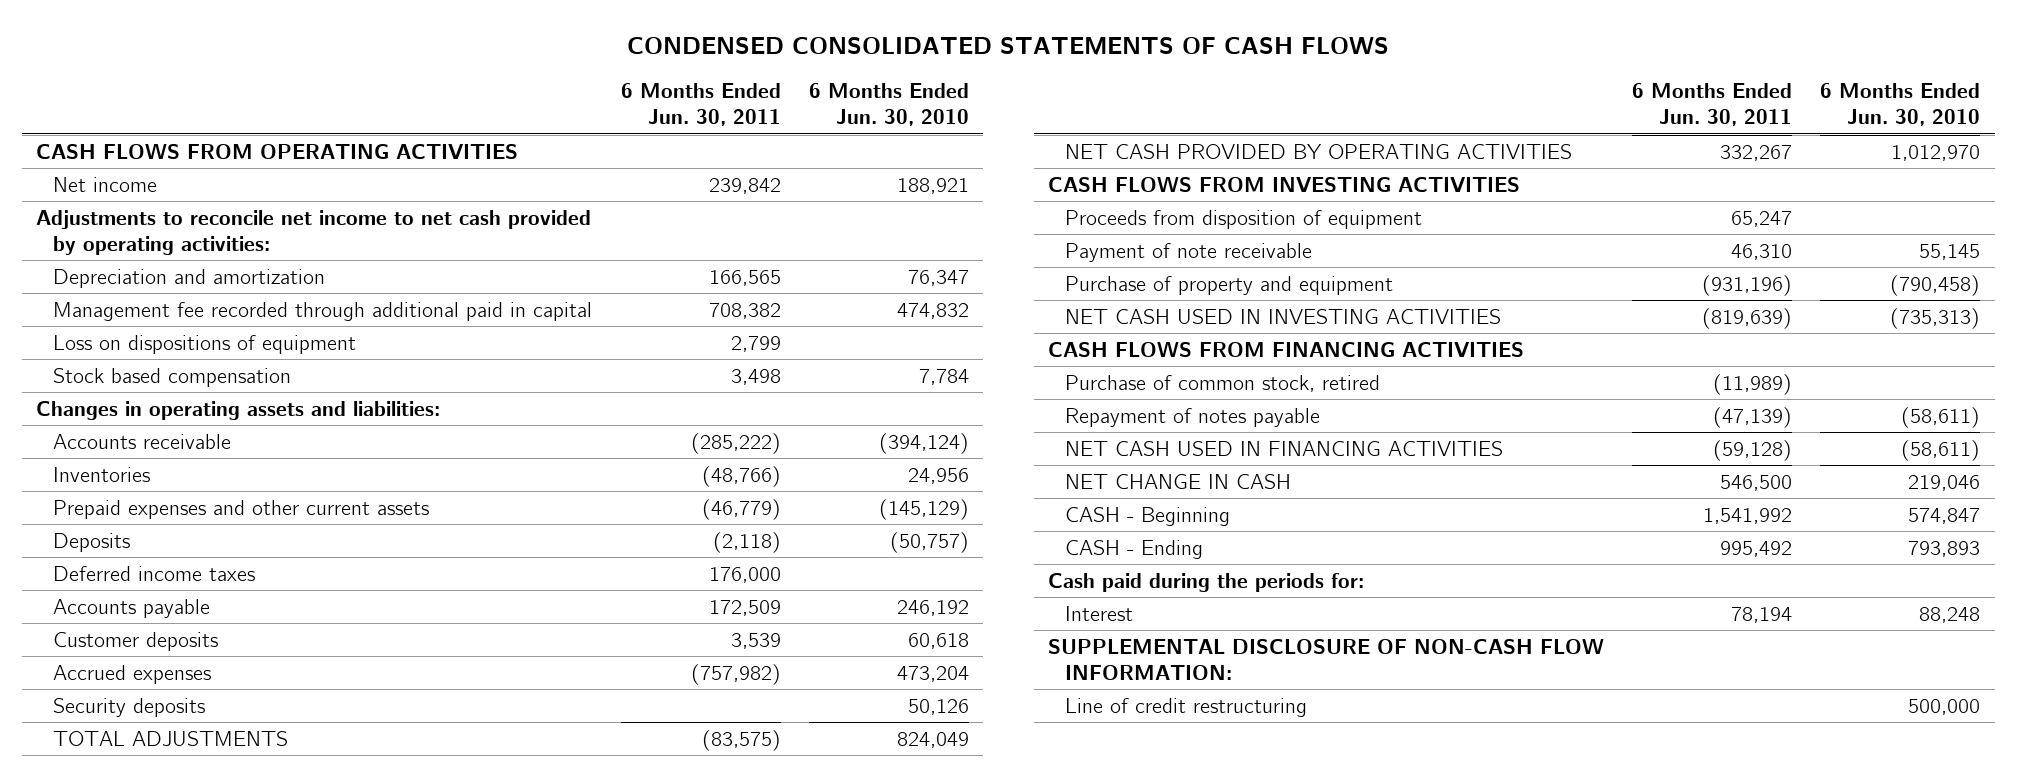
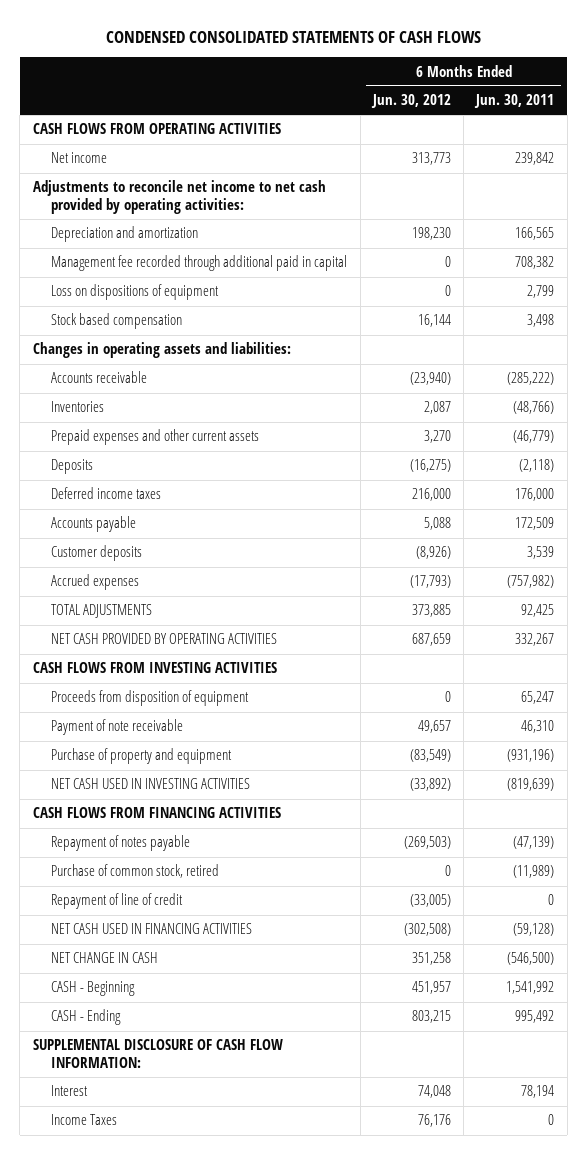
- | 6 Months Ended Jun. 30, 2011 | 6 Months Ended Jun. 30, 2010
+ | 6 Months Ended Jun. 30, 2012 | 6 Months Ended Jun. 30, 2011
- Security deposits | | 50,126
- TOTAL ADJUSTMENTS | (83,575) | 824,049
+ TOTAL ADJUSTMENTS | 373,885 | 92,425
moved down: Purchase of common stock, retired | 0 | (11,989)
+ Repayment of line of credit | (33,005) | 0
- NET CHANGE IN CASH | 546,500 | 219,046
+ NET CHANGE IN CASH | 351,258 | (546,500)
- Cash paid during the periods for:
+ SUPPLEMENTAL DISCLOSURE OF CASH FLOW INFORMATION:
- SUPPLEMENTAL DISCLOSURE OF NON-CASH FLOW INFORMATION:
- Line of credit restructuring | | 500,000
+ Income Taxes | 76,176 | 0

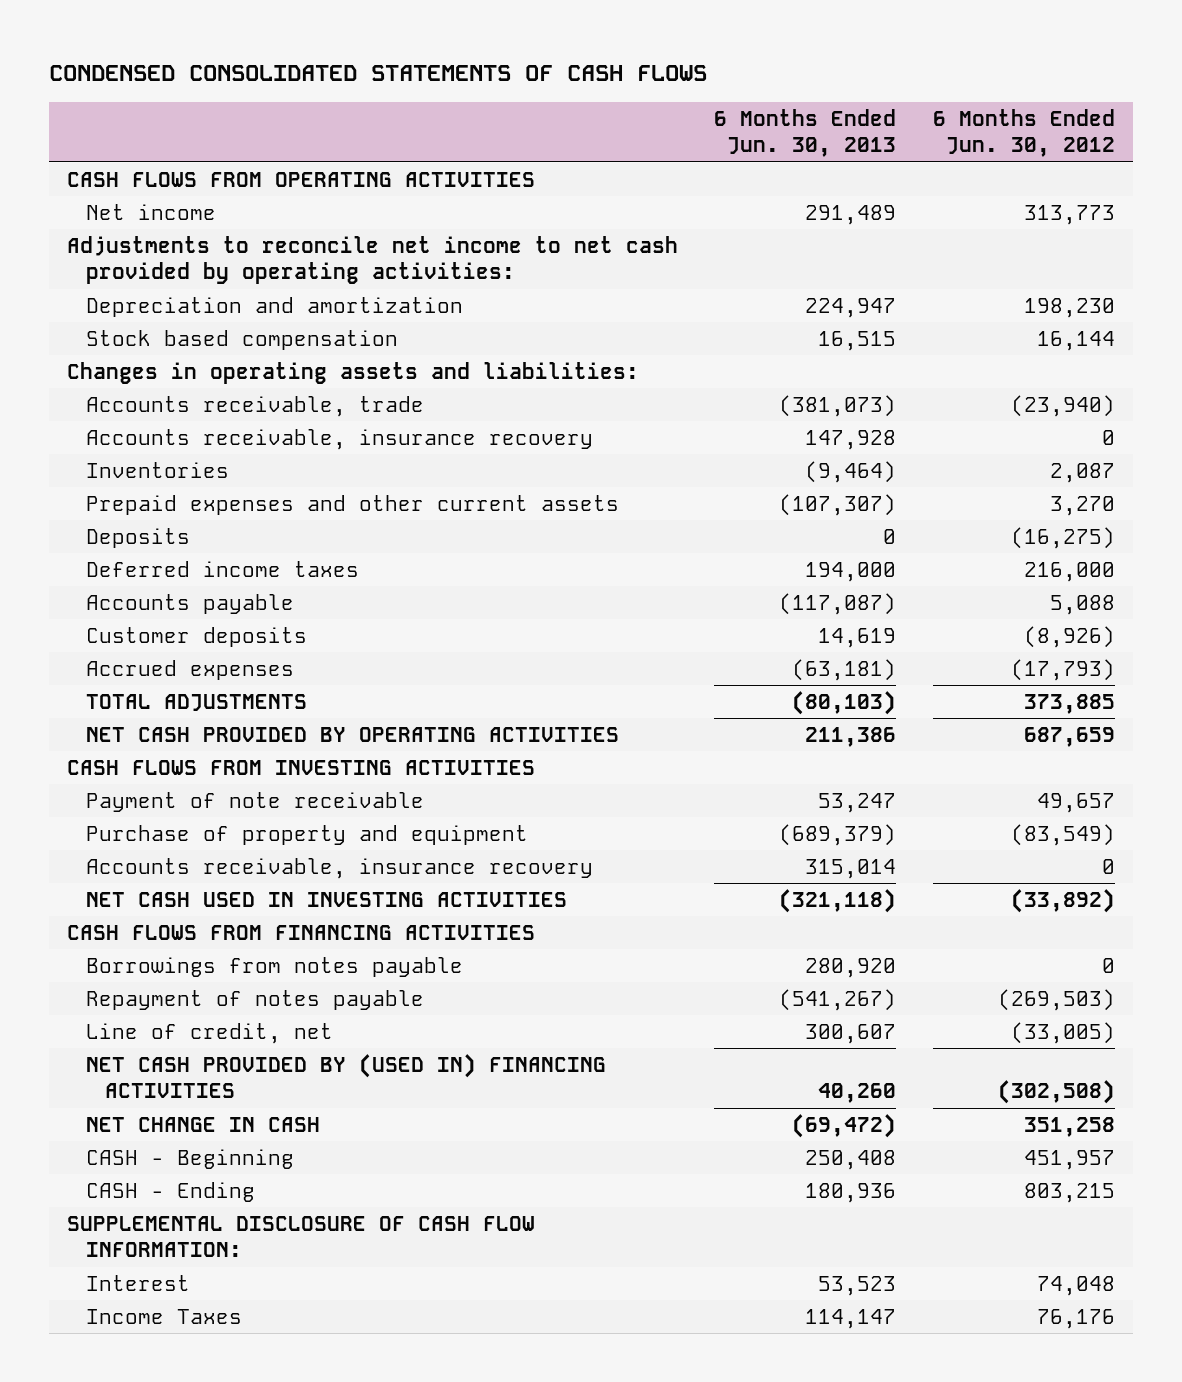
- | 6 Months Ended Jun. 30, 2012 | 6 Months Ended Jun. 30, 2011
+ | 6 Months Ended Jun. 30, 2013 | 6 Months Ended Jun. 30, 2012
- Management fee recorded through additional paid in capital | 0 | 708,382
- Loss on dispositions of equipment | 0 | 2,799
- Accounts receivable | (23,940) | (285,222)
+ Accounts receivable, trade | (381,073) | (23,940)
+ Accounts receivable, insurance recovery | 147,928 | 0
- Proceeds from disposition of equipment | 0 | 65,247
+ Accounts receivable, insurance recovery | 315,014 | 0
+ Borrowings from notes payable | 280,920 | 0
- Purchase of common stock, retired | 0 | (11,989)
- Repayment of line of credit | (33,005) | 0
- NET CASH USED IN FINANCING ACTIVITIES | (302,508) | (59,128)
+ Line of credit, net | 300,607 | (33,005)
+ NET CASH PROVIDED BY (USED IN) FINANCING ACTIVITIES | 40,260 | (302,508)

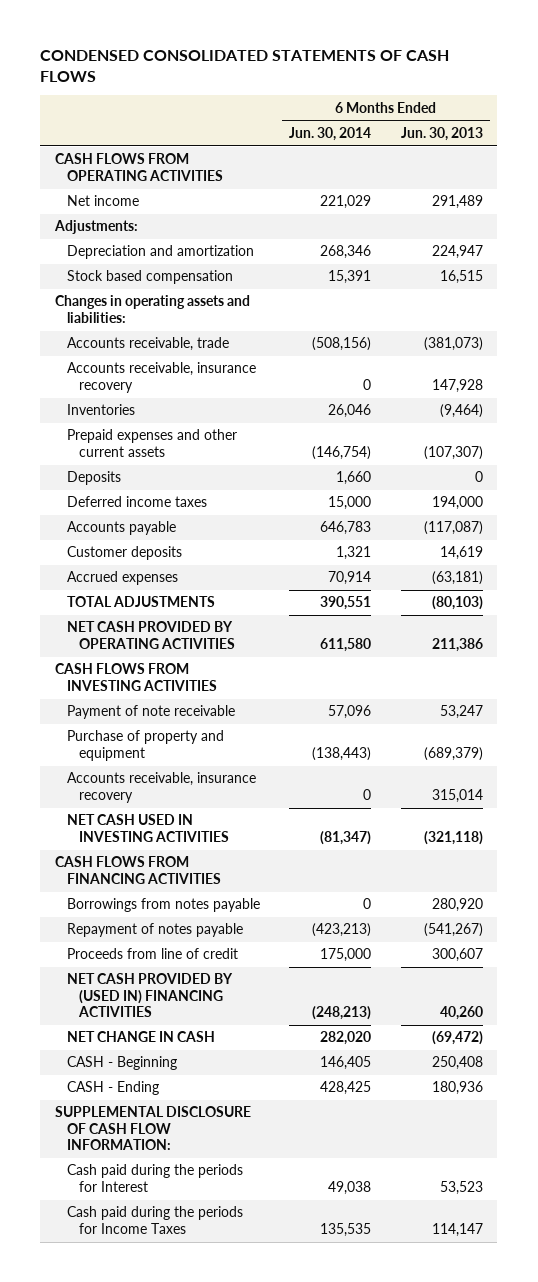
- | 6 Months Ended Jun. 30, 2013 | 6 Months Ended Jun. 30, 2012
+ | 6 Months Ended Jun. 30, 2014 | 6 Months Ended Jun. 30, 2013
- Adjustments to reconcile net income to net cash provided by operating activities:
+ Adjustments:
- Line of credit, net | 300,607 | (33,005)
+ Proceeds from line of credit | 175,000 | 300,607
- Interest | 53,523 | 74,048
- Income Taxes | 114,147 | 76,176
+ Cash paid during the periods for Interest | 49,038 | 53,523
+ Cash paid during the periods for Income Taxes | 135,535 | 114,147

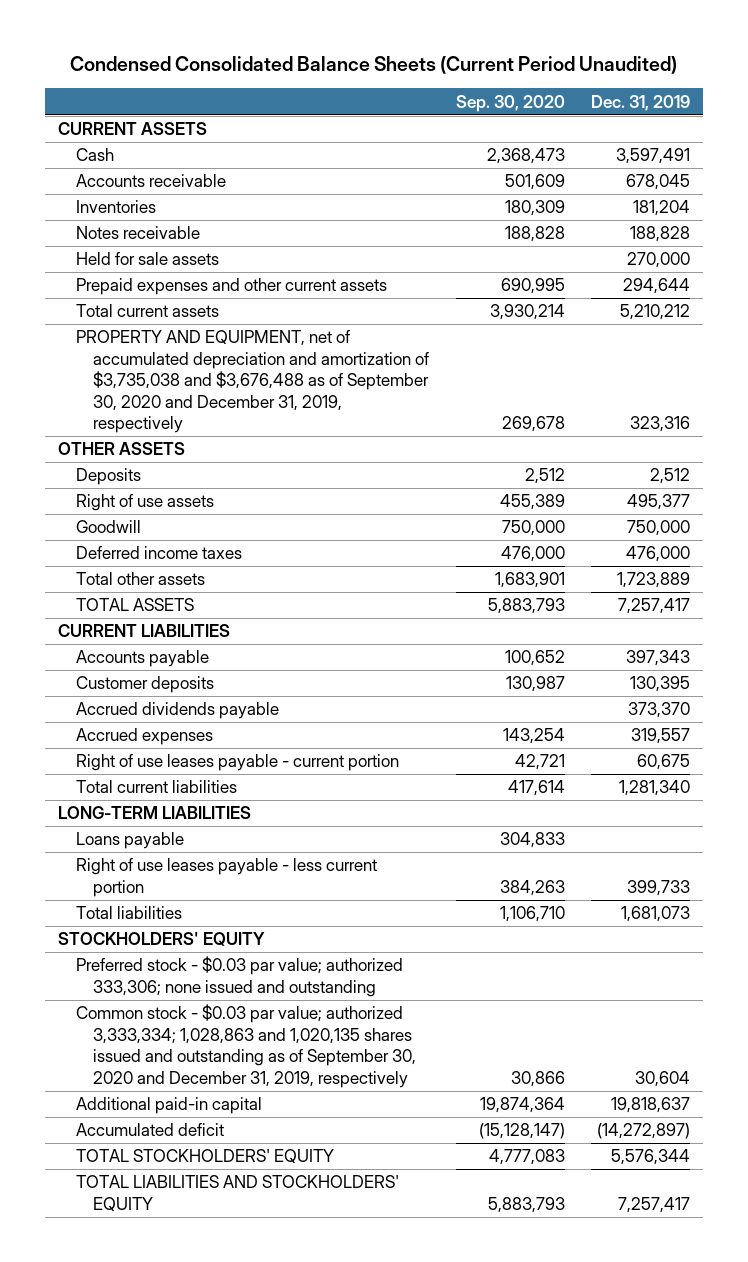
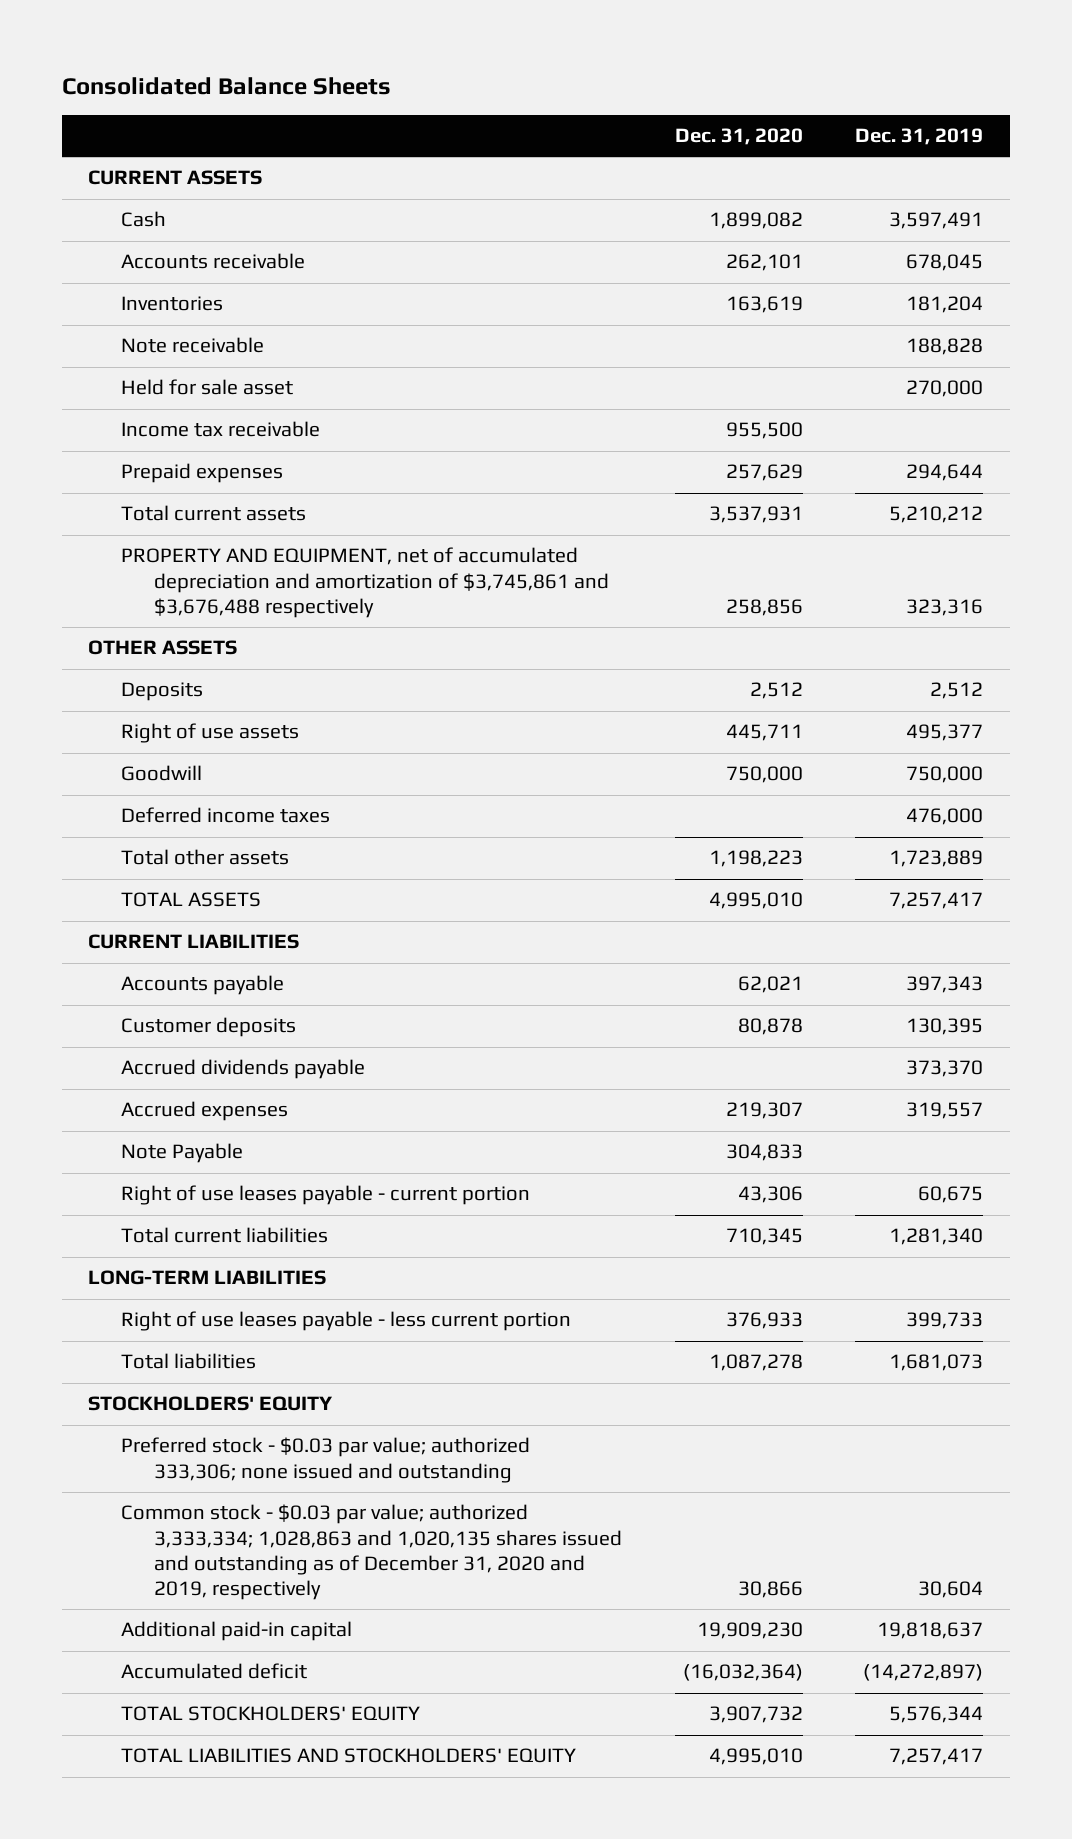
- Condensed Consolidated Balance Sheets (Current Period Unaudited)
+ Consolidated Balance Sheets
- | Sep. 30, 2020 | Dec. 31, 2019
+ | Dec. 31, 2020 | Dec. 31, 2019
- Notes receivable | 188,828 | 188,828
- Held for sale assets | | 270,000
- Prepaid expenses and other current assets | 690,995 | 294,644
+ Note receivable | | 188,828
+ Held for sale asset | | 270,000
+ Income tax receivable | 955,500 |
+ Prepaid expenses | 257,629 | 294,644
- PROPERTY AND EQUIPMENT, net of accumulated depreciation and amortization of $3,735,038 and $3,676,488 as of September 30, 2020 and December 31, 2019, respectively | 269,678 | 323,316
+ PROPERTY AND EQUIPMENT, net of accumulated depreciation and amortization of $3,745,861 and $3,676,488 respectively | 258,856 | 323,316
+ Note Payable | 304,833 |
- Loans payable | 304,833 |
- Common stock - $0.03 par value; authorized 3,333,334; 1,028,863 and 1,020,135 shares issued and outstanding as of September 30, 2020 and December 31, 2019, respectively | 30,866 | 30,604
+ Common stock - $0.03 par value; authorized 3,333,334; 1,028,863 and 1,020,135 shares issued and outstanding as of December 31, 2020 and 2019, respectively | 30,866 | 30,604

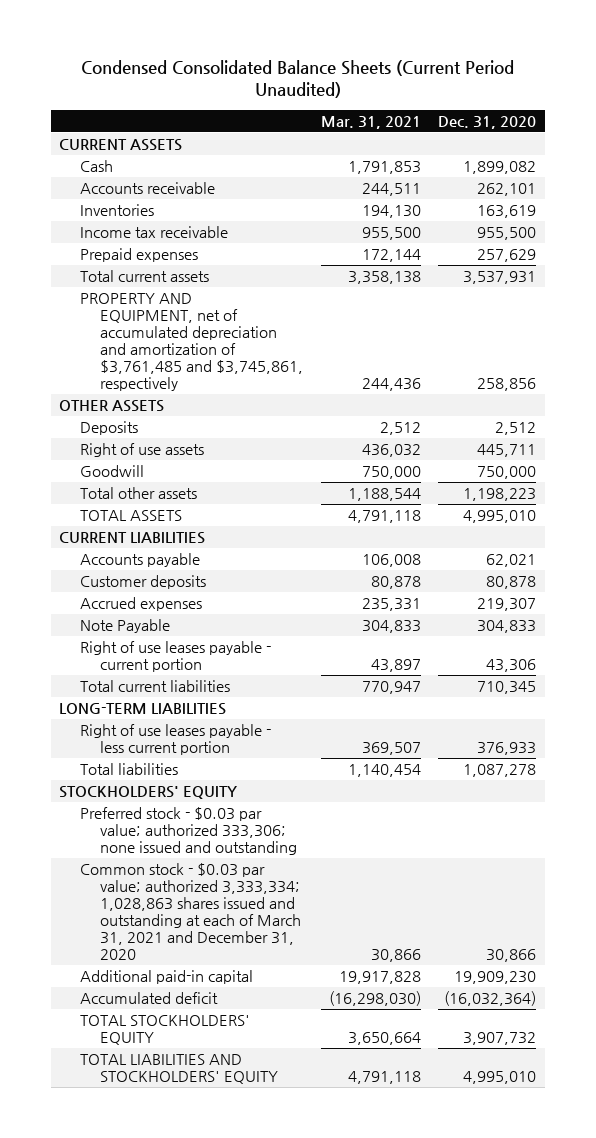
- Consolidated Balance Sheets
+ Condensed Consolidated Balance Sheets (Current Period Unaudited)
- | Dec. 31, 2020 | Dec. 31, 2019
+ | Mar. 31, 2021 | Dec. 31, 2020
- Note receivable | | 188,828
- Held for sale asset | | 270,000
- PROPERTY AND EQUIPMENT, net of accumulated depreciation and amortization of $3,745,861 and $3,676,488 respectively | 258,856 | 323,316
+ PROPERTY AND EQUIPMENT, net of accumulated depreciation and amortization of $3,761,485 and $3,745,861, respectively | 244,436 | 258,856
- Deferred income taxes | | 476,000
- Accrued dividends payable | | 373,370
- Common stock - $0.03 par value; authorized 3,333,334; 1,028,863 and 1,020,135 shares issued and outstanding as of December 31, 2020 and 2019, respectively | 30,866 | 30,604
+ Common stock - $0.03 par value; authorized 3,333,334; 1,028,863 shares issued and outstanding at each of March 31, 2021 and December 31, 2020 | 30,866 | 30,866

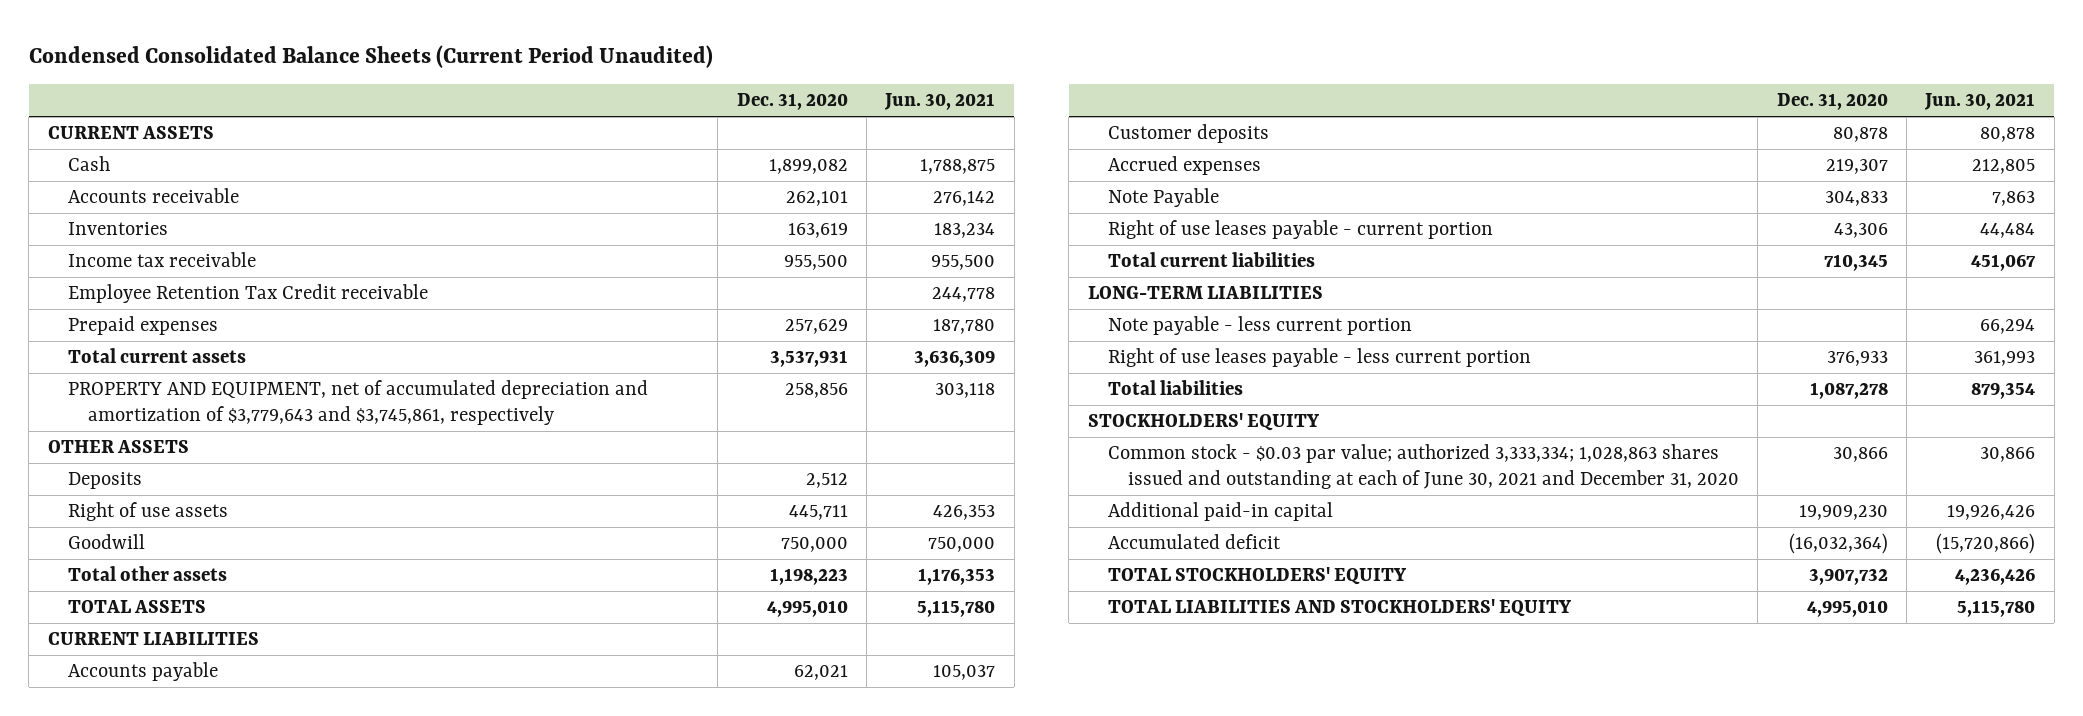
- | Mar. 31, 2021 | Dec. 31, 2020
+ | Dec. 31, 2020 | Jun. 30, 2021
+ Employee Retention Tax Credit receivable | | 244,778
- PROPERTY AND EQUIPMENT, net of accumulated depreciation and amortization of $3,761,485 and $3,745,861, respectively | 244,436 | 258,856
+ PROPERTY AND EQUIPMENT, net of accumulated depreciation and amortization of $3,779,643 and $3,745,861, respectively | 258,856 | 303,118
+ Note payable - less current portion | | 66,294
- Preferred stock - $0.03 par value; authorized 333,306; none issued and outstanding
- Common stock - $0.03 par value; authorized 3,333,334; 1,028,863 shares issued and outstanding at each of March 31, 2021 and December 31, 2020 | 30,866 | 30,866
+ Common stock - $0.03 par value; authorized 3,333,334; 1,028,863 shares issued and outstanding at each of June 30, 2021 and December 31, 2020 | 30,866 | 30,866

